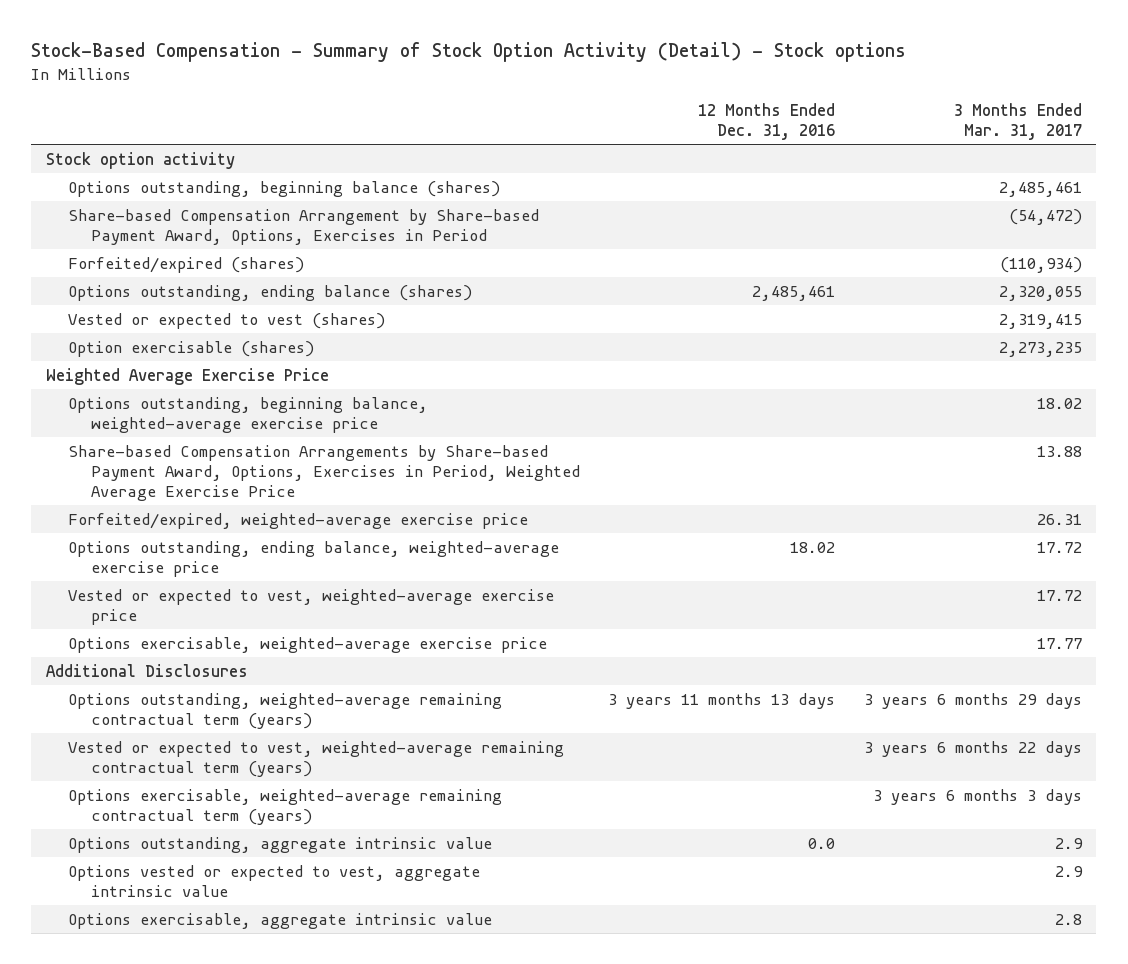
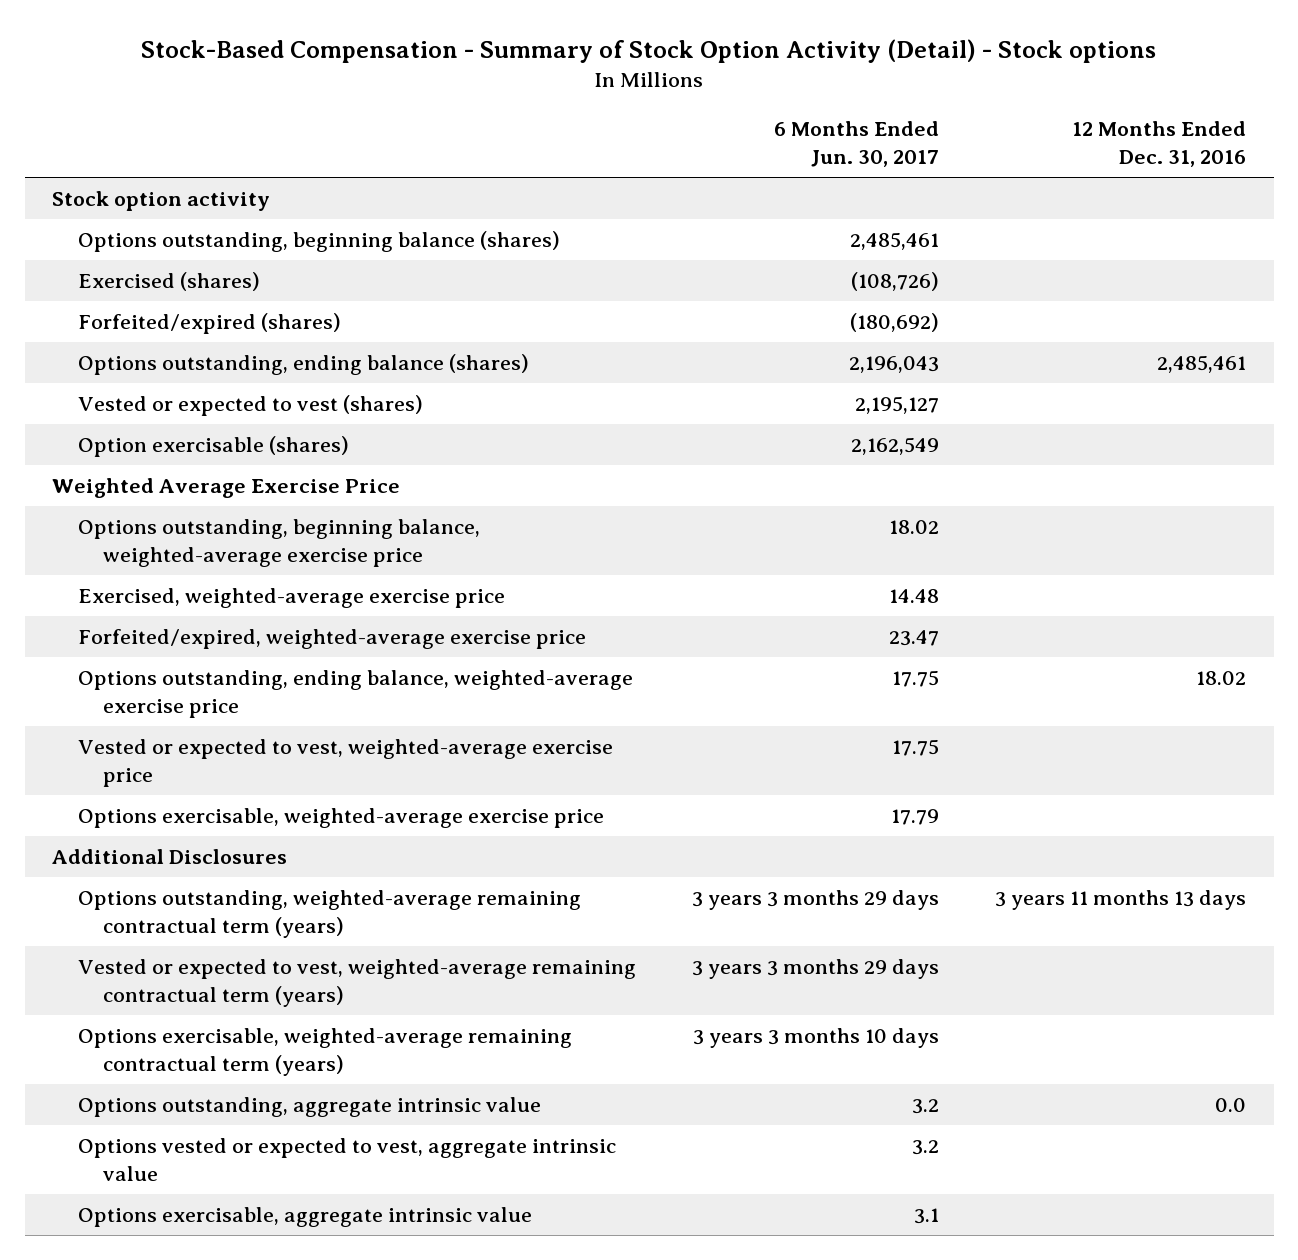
- | 12 Months Ended Dec. 31, 2016 | 3 Months Ended Mar. 31, 2017
+ | 6 Months Ended Jun. 30, 2017 | 12 Months Ended Dec. 31, 2016
- Share-based Compensation Arrangement by Share-based Payment Award, Options, Exercises in Period | | (54,472)
+ Exercised (shares) | (108,726) |
- Share-based Compensation Arrangements by Share-based Payment Award, Options, Exercises in Period, Weighted Average Exercise Price | | 13.88
+ Exercised, weighted-average exercise price | 14.48 |

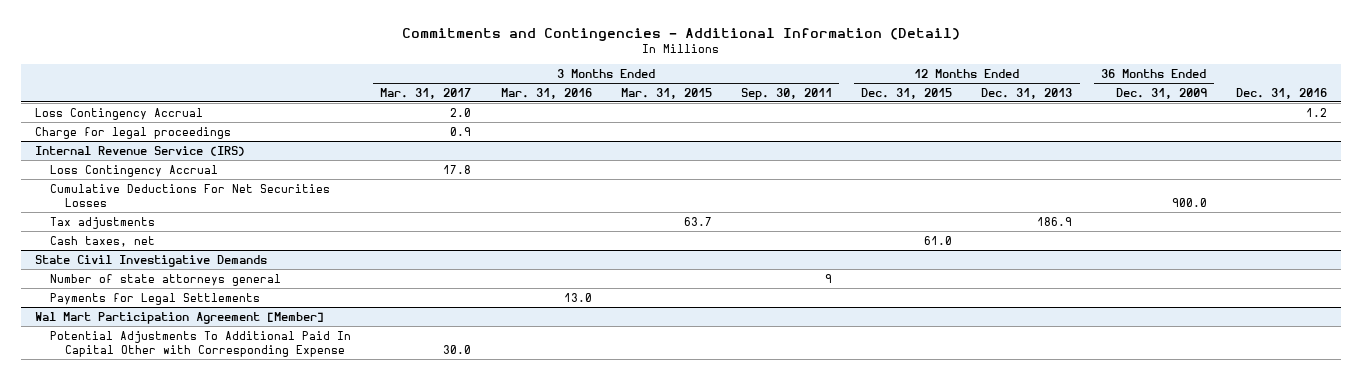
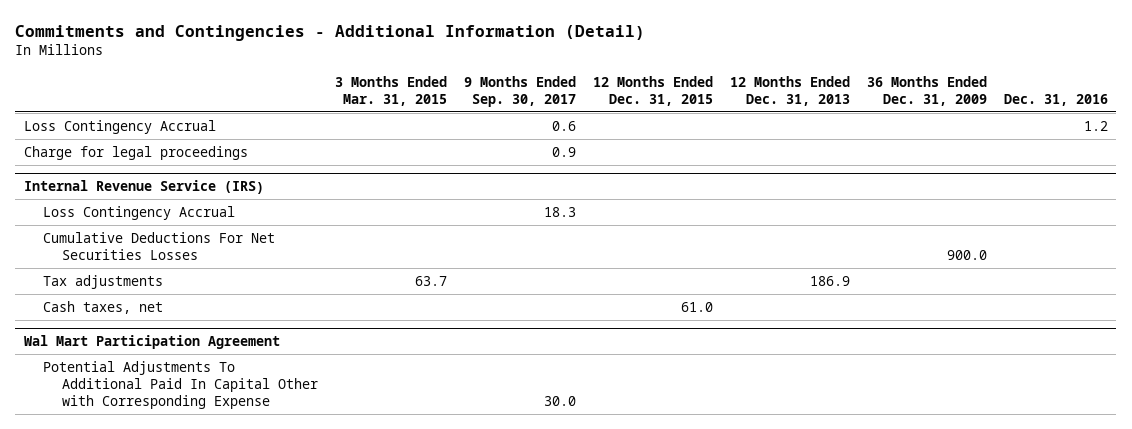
- | 3 Months Ended Mar. 31, 2017 | 3 Months Ended Mar. 31, 2016 | 3 Months Ended Mar. 31, 2015 | 3 Months Ended Sep. 30, 2011 | 12 Months Ended Dec. 31, 2015 | 12 Months Ended Dec. 31, 2013 | 36 Months Ended Dec. 31, 2009 | Dec. 31, 2016
+ | 3 Months Ended Mar. 31, 2015 | 9 Months Ended Sep. 30, 2017 | 12 Months Ended Dec. 31, 2015 | 12 Months Ended Dec. 31, 2013 | 36 Months Ended Dec. 31, 2009 | Dec. 31, 2016
- State Civil Investigative Demands
- Number of state attorneys general | | | | 9 | | | |
- Payments for Legal Settlements | | 13.0 | | | | | |
- Wal Mart Participation Agreement [Member]
+ Wal Mart Participation Agreement

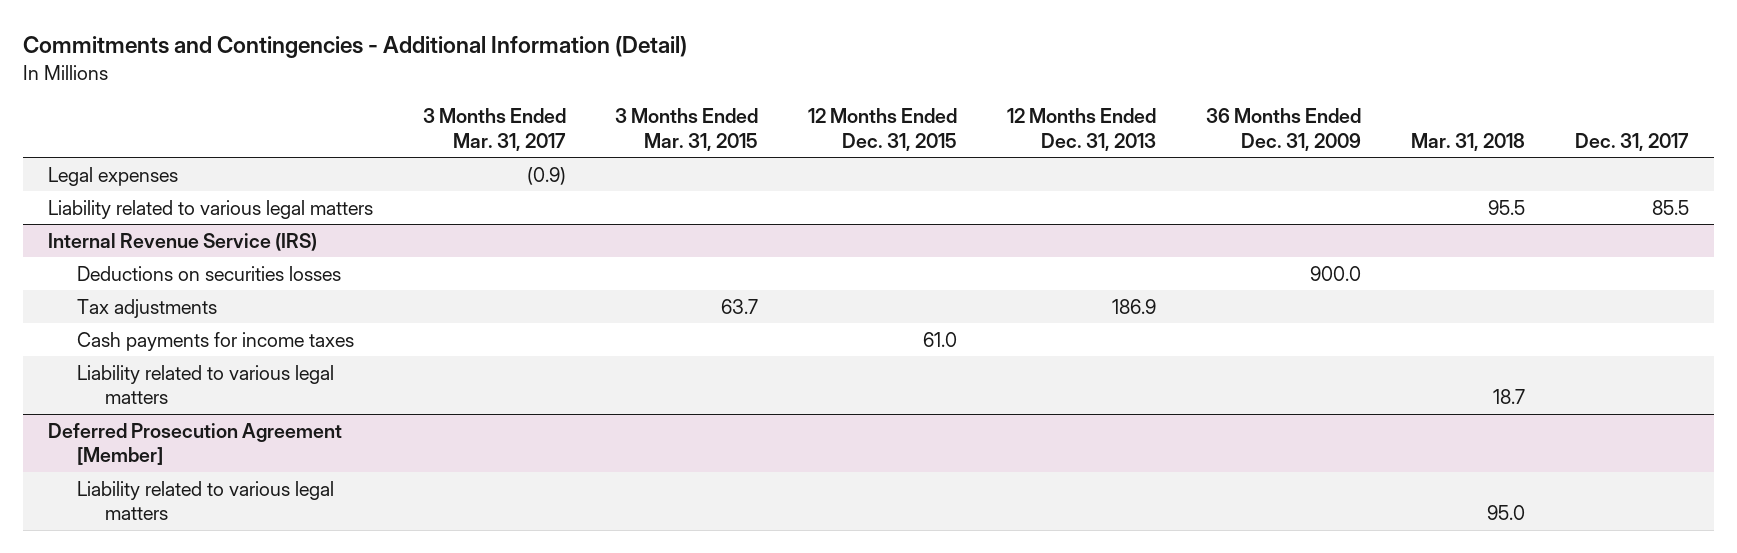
- | 3 Months Ended Mar. 31, 2015 | 9 Months Ended Sep. 30, 2017 | 12 Months Ended Dec. 31, 2015 | 12 Months Ended Dec. 31, 2013 | 36 Months Ended Dec. 31, 2009 | Dec. 31, 2016
+ | 3 Months Ended Mar. 31, 2017 | 3 Months Ended Mar. 31, 2015 | 12 Months Ended Dec. 31, 2015 | 12 Months Ended Dec. 31, 2013 | 36 Months Ended Dec. 31, 2009 | Mar. 31, 2018 | Dec. 31, 2017
- Loss Contingency Accrual | | 0.6 | | | | 1.2
- Charge for legal proceedings | | 0.9 | | | |
+ Legal expenses | (0.9) | | | | | |
+ Liability related to various legal matters | | | | | | 95.5 | 85.5
@ Internal Revenue Service (IRS)
- Loss Contingency Accrual | | 18.3 | | | |
- Cumulative Deductions For Net Securities Losses | | | | | 900.0 |
+ Deductions on securities losses | | | | | 900.0 | |
- Cash taxes, net | | | 61.0 | | |
- Wal Mart Participation Agreement
- Potential Adjustments To Additional Paid In Capital Other with Corresponding Expense | | 30.0 | | | |
@ Internal Revenue Service (IRS)
+ Cash payments for income taxes | | | 61.0 | | | |
+ Liability related to various legal matters | | | | | | 18.7 |
+ Deferred Prosecution Agreement [Member]
+ Liability related to various legal matters | | | | | | 95.0 |

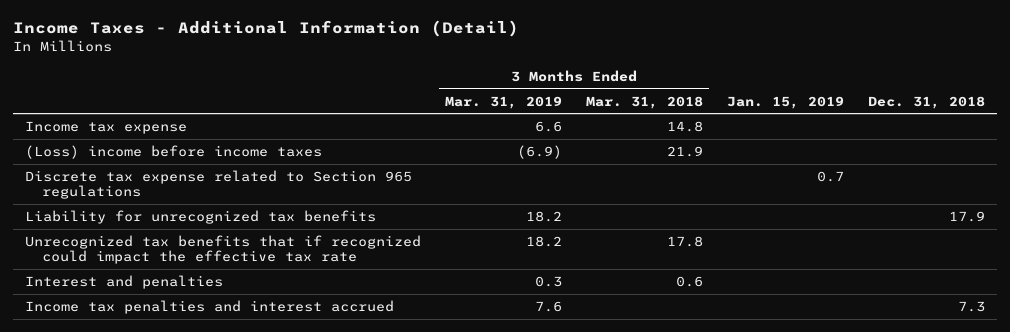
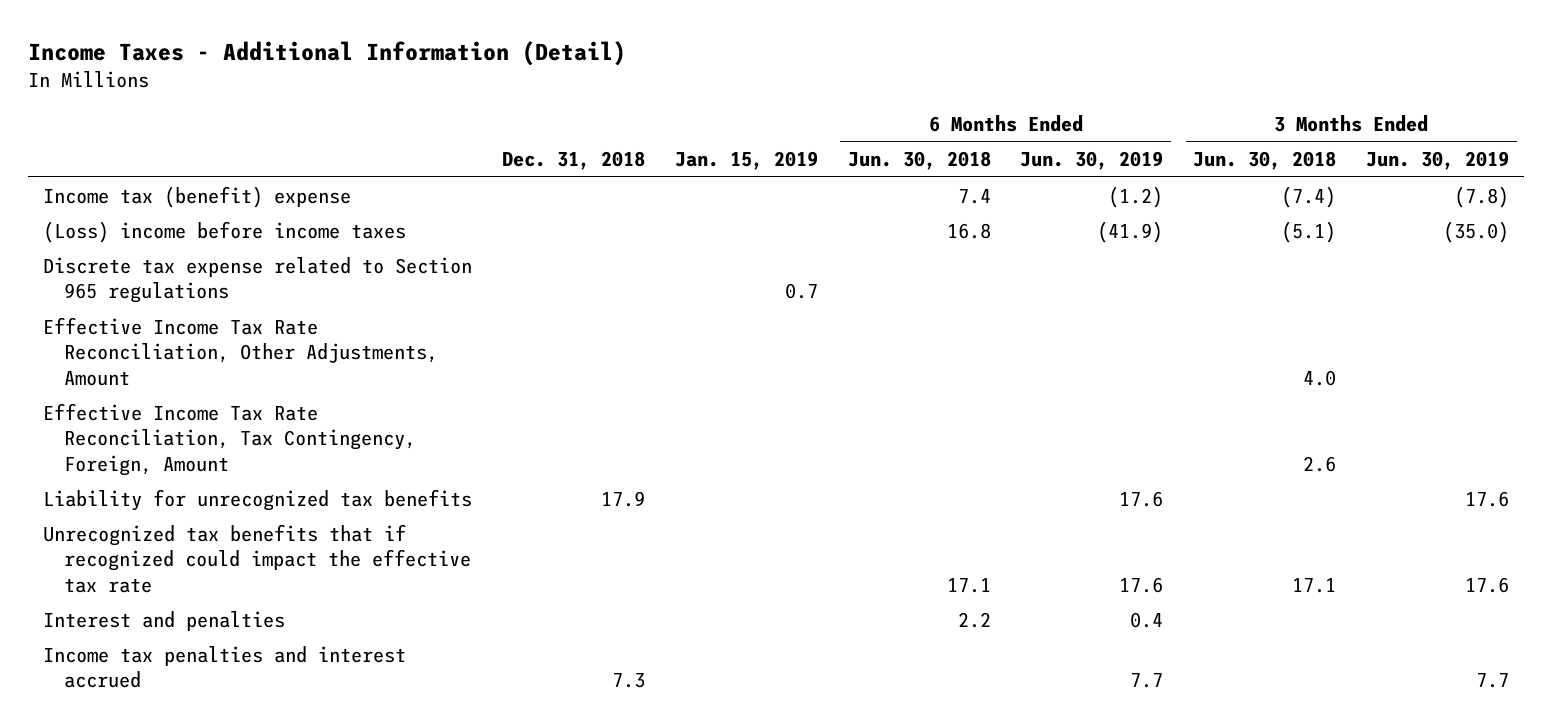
- | 3 Months Ended Mar. 31, 2019 | 3 Months Ended Mar. 31, 2018 | Jan. 15, 2019 | Dec. 31, 2018
+ | Dec. 31, 2018 | Jan. 15, 2019 | 6 Months Ended Jun. 30, 2018 | 6 Months Ended Jun. 30, 2019 | 3 Months Ended Jun. 30, 2018 | 3 Months Ended Jun. 30, 2019
- Income tax expense | 6.6 | 14.8 | |
+ Income tax (benefit) expense | | | 7.4 | (1.2) | (7.4) | (7.8)
+ Effective Income Tax Rate Reconciliation, Other Adjustments, Amount | | | | | 4.0 |
+ Effective Income Tax Rate Reconciliation, Tax Contingency, Foreign, Amount | | | | | 2.6 |

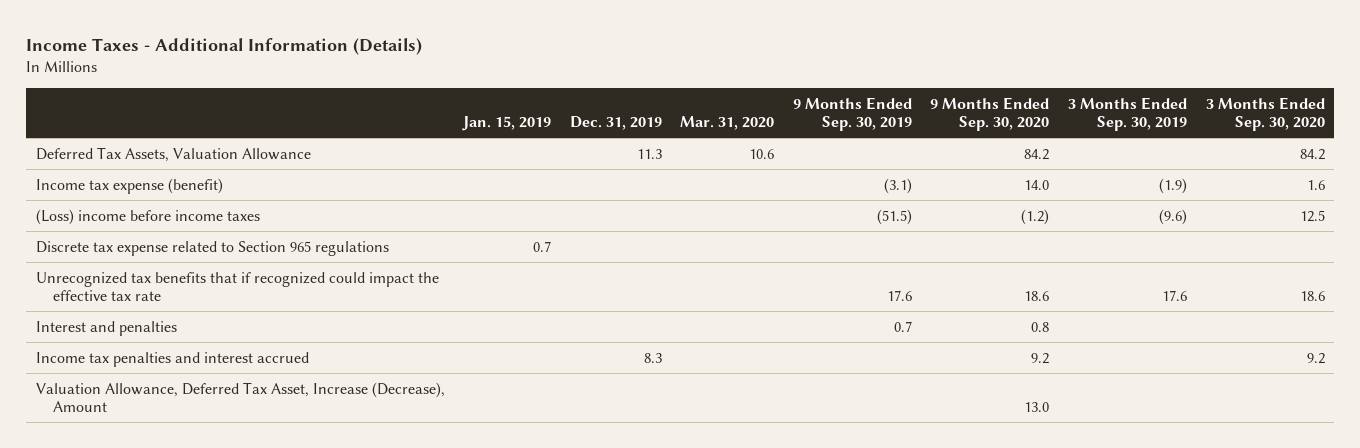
- Income Taxes - Additional Information (Detail)
+ Income Taxes - Additional Information (Details)
- | Dec. 31, 2018 | Jan. 15, 2019 | 6 Months Ended Jun. 30, 2018 | 6 Months Ended Jun. 30, 2019 | 3 Months Ended Jun. 30, 2018 | 3 Months Ended Jun. 30, 2019
+ | Jan. 15, 2019 | Dec. 31, 2019 | Mar. 31, 2020 | 9 Months Ended Sep. 30, 2019 | 9 Months Ended Sep. 30, 2020 | 3 Months Ended Sep. 30, 2019 | 3 Months Ended Sep. 30, 2020
- Income tax (benefit) expense | | | 7.4 | (1.2) | (7.4) | (7.8)
+ Deferred Tax Assets, Valuation Allowance | | 11.3 | 10.6 | | 84.2 | | 84.2
+ Income tax expense (benefit) | | | | (3.1) | 14.0 | (1.9) | 1.6
- Effective Income Tax Rate Reconciliation, Other Adjustments, Amount | | | | | 4.0 |
- Effective Income Tax Rate Reconciliation, Tax Contingency, Foreign, Amount | | | | | 2.6 |
- Liability for unrecognized tax benefits | 17.9 | | | 17.6 | | 17.6
+ Valuation Allowance, Deferred Tax Asset, Increase (Decrease), Amount | | | | | 13.0 | |

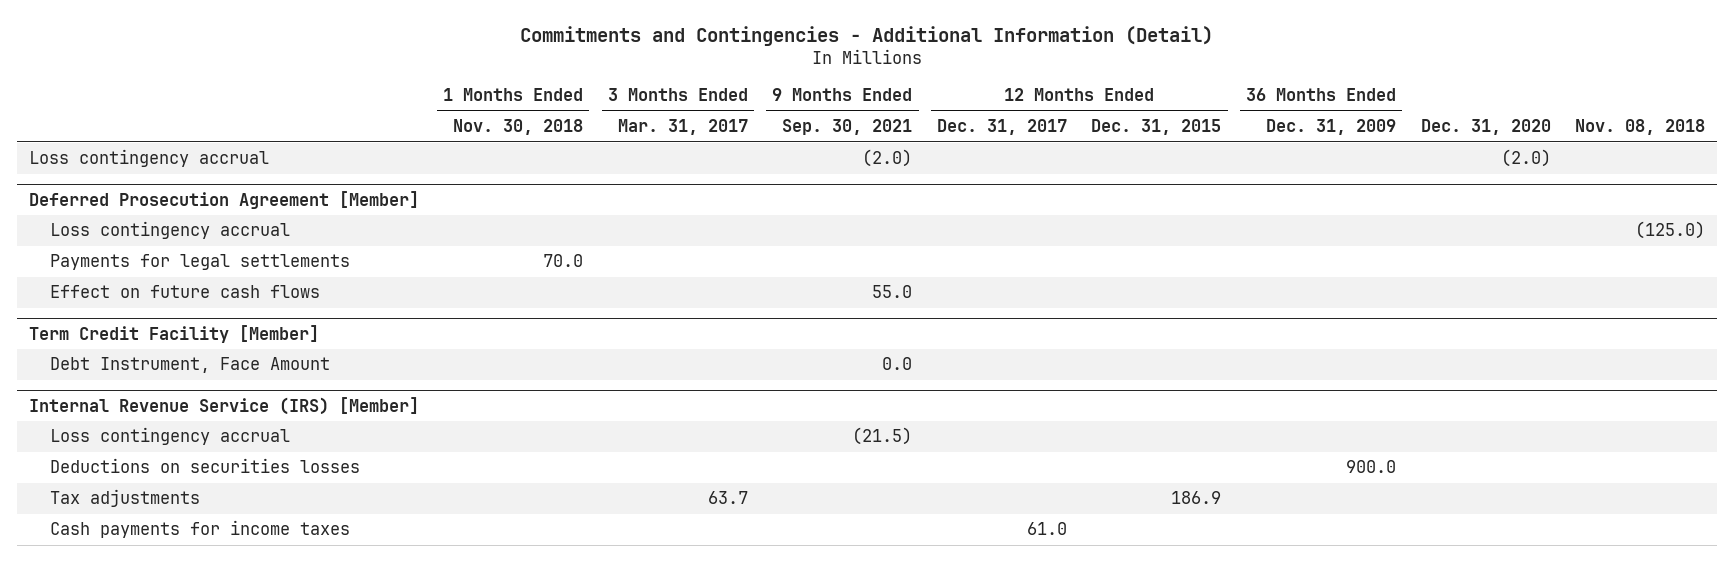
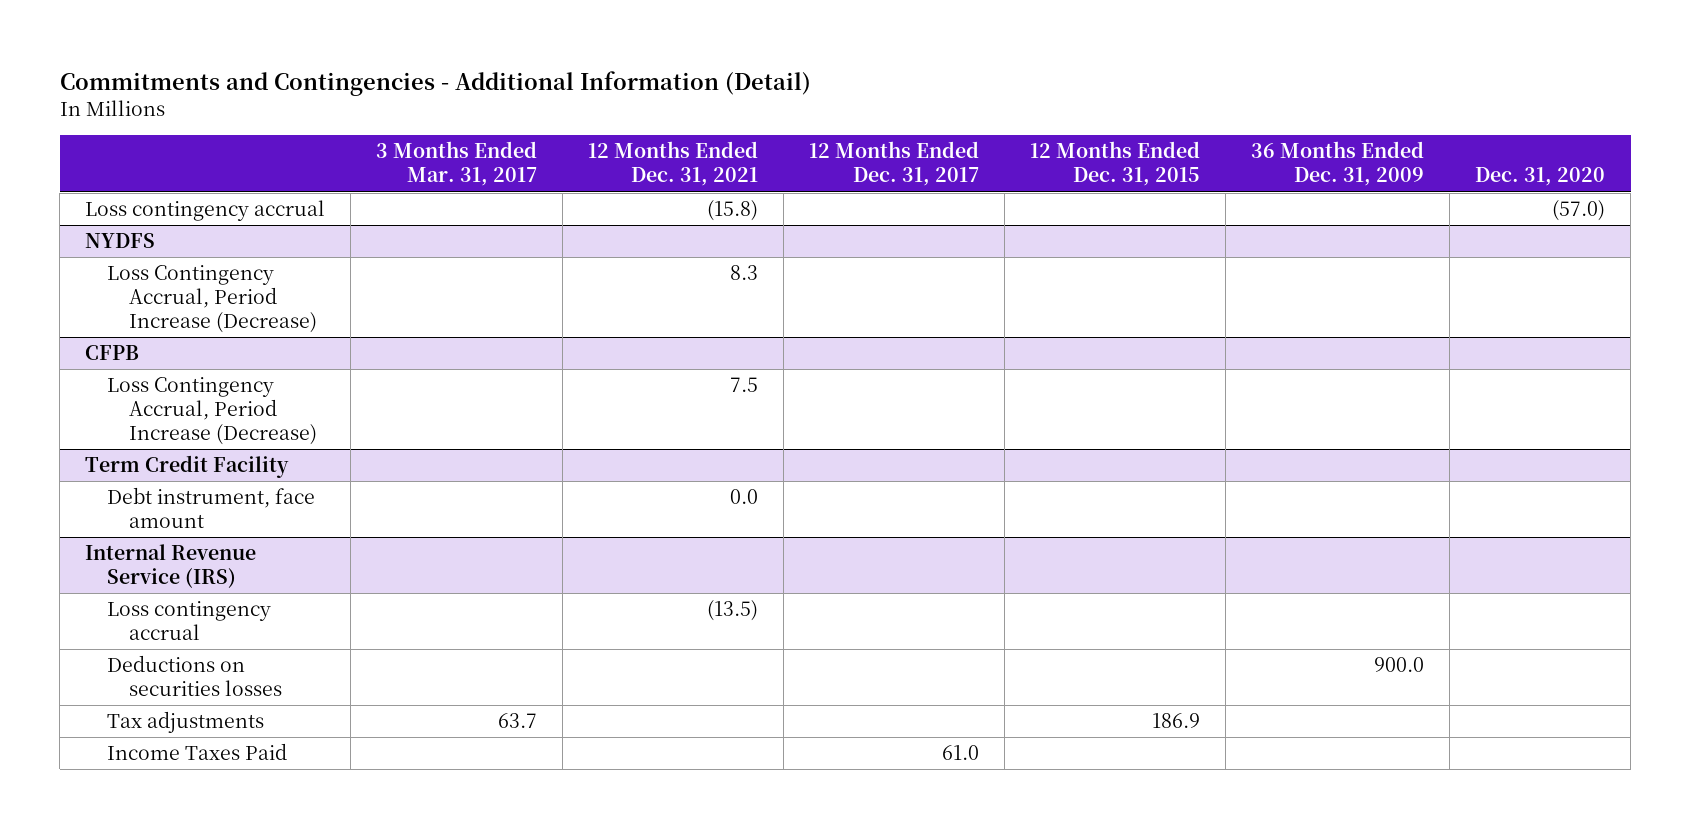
- | 1 Months Ended Nov. 30, 2018 | 3 Months Ended Mar. 31, 2017 | 9 Months Ended Sep. 30, 2021 | 12 Months Ended Dec. 31, 2017 | 12 Months Ended Dec. 31, 2015 | 36 Months Ended Dec. 31, 2009 | Dec. 31, 2020 | Nov. 08, 2018
+ | 3 Months Ended Mar. 31, 2017 | 12 Months Ended Dec. 31, 2021 | 12 Months Ended Dec. 31, 2017 | 12 Months Ended Dec. 31, 2015 | 36 Months Ended Dec. 31, 2009 | Dec. 31, 2020
- Loss contingency accrual | | | (2.0) | | | | (2.0) |
- Deferred Prosecution Agreement [Member]
- Loss contingency accrual | | | | | | | | (125.0)
- Payments for legal settlements | 70.0 | | | | | | |
- Effect on future cash flows | | | 55.0 | | | | |
- Term Credit Facility [Member]
- Debt Instrument, Face Amount | | | 0.0 | | | | |
- Internal Revenue Service (IRS) [Member]
+ Loss contingency accrual | | (15.8) | | | | (57.0)
+ NYDFS
+ Loss Contingency Accrual, Period Increase (Decrease) | | 8.3 | | | |
+ CFPB
+ Loss Contingency Accrual, Period Increase (Decrease) | | 7.5 | | | |
+ Term Credit Facility
+ Debt instrument, face amount | | 0.0 | | | |
+ Internal Revenue Service (IRS)
- Cash payments for income taxes | | | | 61.0 | | | |
+ Income Taxes Paid | | | 61.0 | | |

